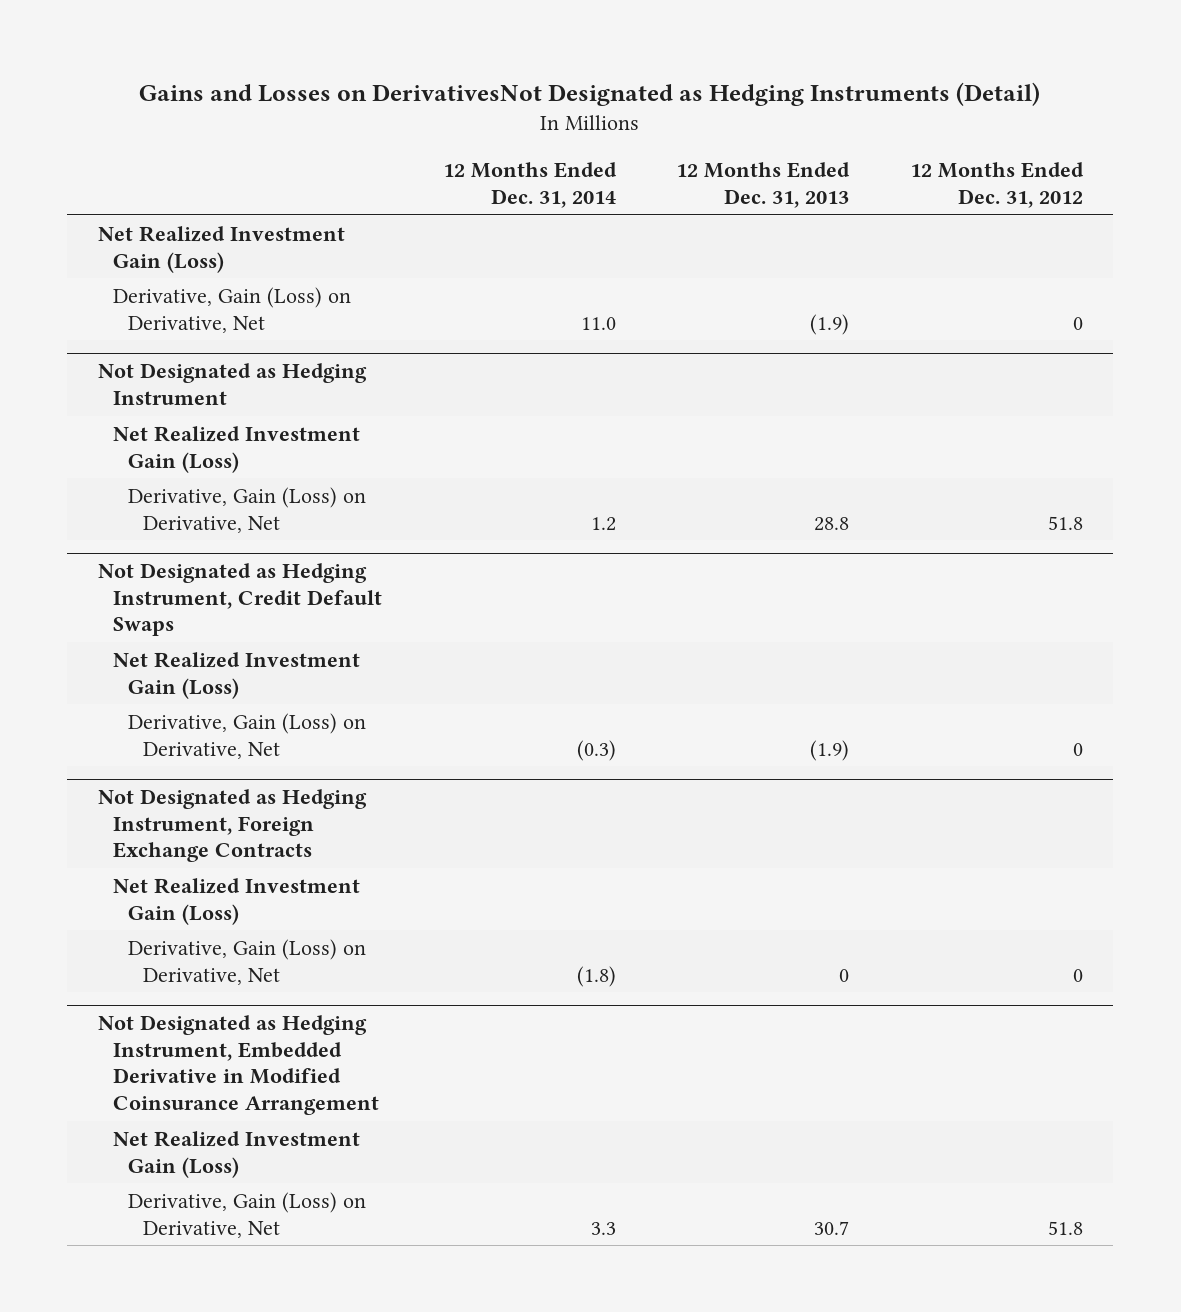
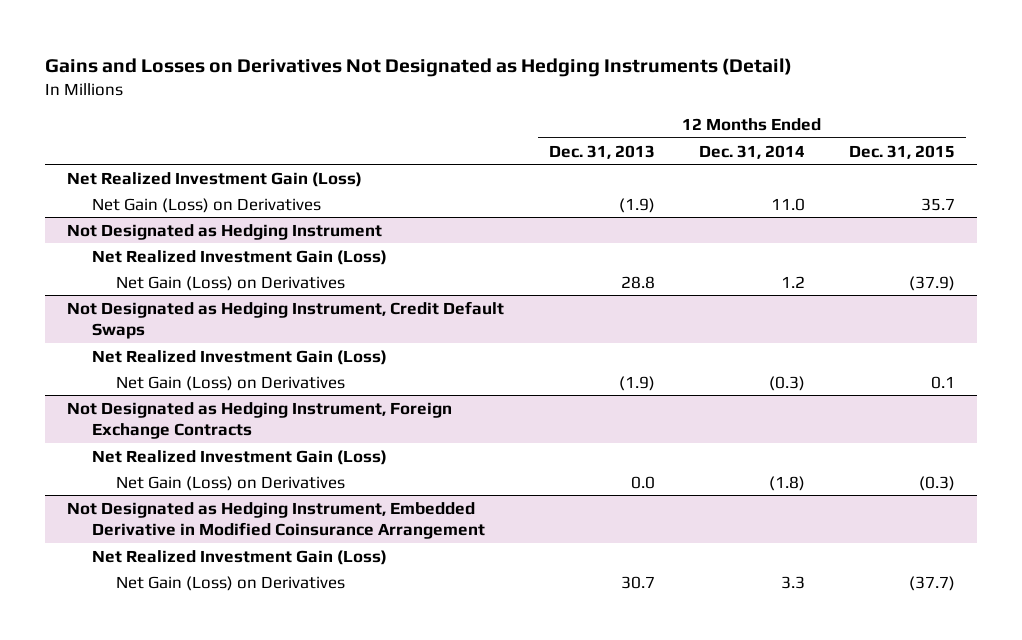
- Gains and Losses on DerivativesNot Designated as Hedging Instruments (Detail)
+ Gains and Losses on Derivatives Not Designated as Hedging Instruments (Detail)
- | 12 Months Ended Dec. 31, 2014 | 12 Months Ended Dec. 31, 2013 | 12 Months Ended Dec. 31, 2012
+ | 12 Months Ended Dec. 31, 2013 | 12 Months Ended Dec. 31, 2014 | 12 Months Ended Dec. 31, 2015
- Derivative, Gain (Loss) on Derivative, Net | 11.0 | (1.9) | 0
+ Net Gain (Loss) on Derivatives | (1.9) | 11.0 | 35.7
@ Not Designated as Hedging Instrument
- Derivative, Gain (Loss) on Derivative, Net | 1.2 | 28.8 | 51.8
+ Net Gain (Loss) on Derivatives | 28.8 | 1.2 | (37.9)
@ Not Designated as Hedging Instrument, Credit Default Swaps
- Derivative, Gain (Loss) on Derivative, Net | (0.3) | (1.9) | 0
+ Net Gain (Loss) on Derivatives | (1.9) | (0.3) | 0.1
@ Not Designated as Hedging Instrument, Foreign Exchange Contracts
- Derivative, Gain (Loss) on Derivative, Net | (1.8) | 0 | 0
+ Net Gain (Loss) on Derivatives | 0.0 | (1.8) | (0.3)
@ Not Designated as Hedging Instrument, Embedded Derivative in Modified Coinsurance Arrangement
- Derivative, Gain (Loss) on Derivative, Net | 3.3 | 30.7 | 51.8
+ Net Gain (Loss) on Derivatives | 30.7 | 3.3 | (37.7)

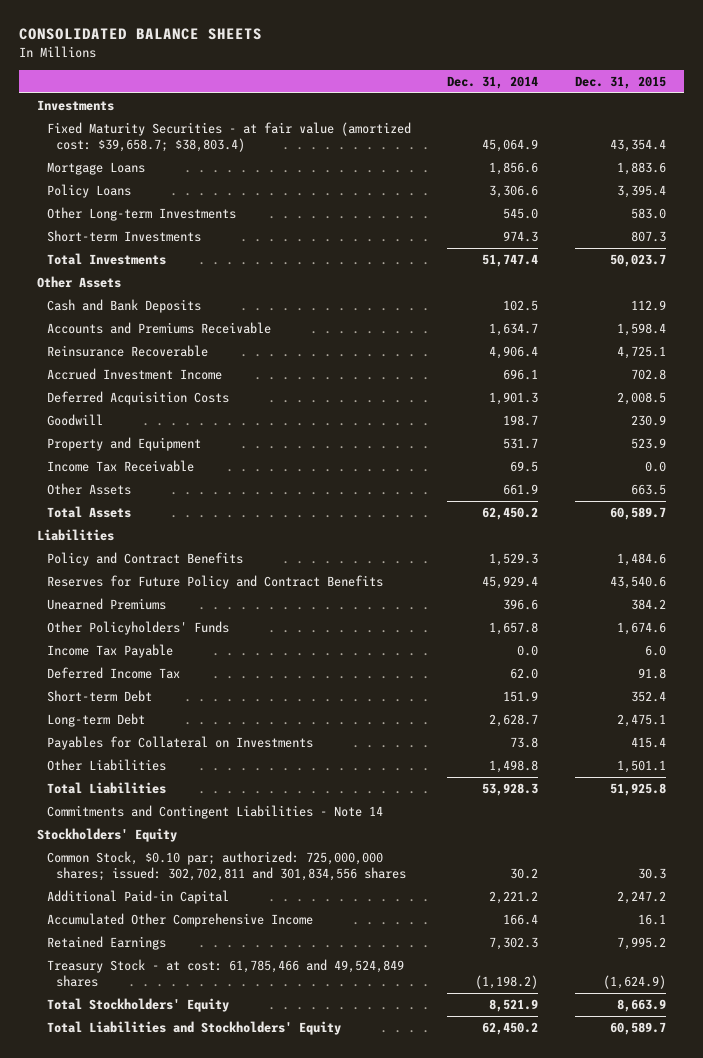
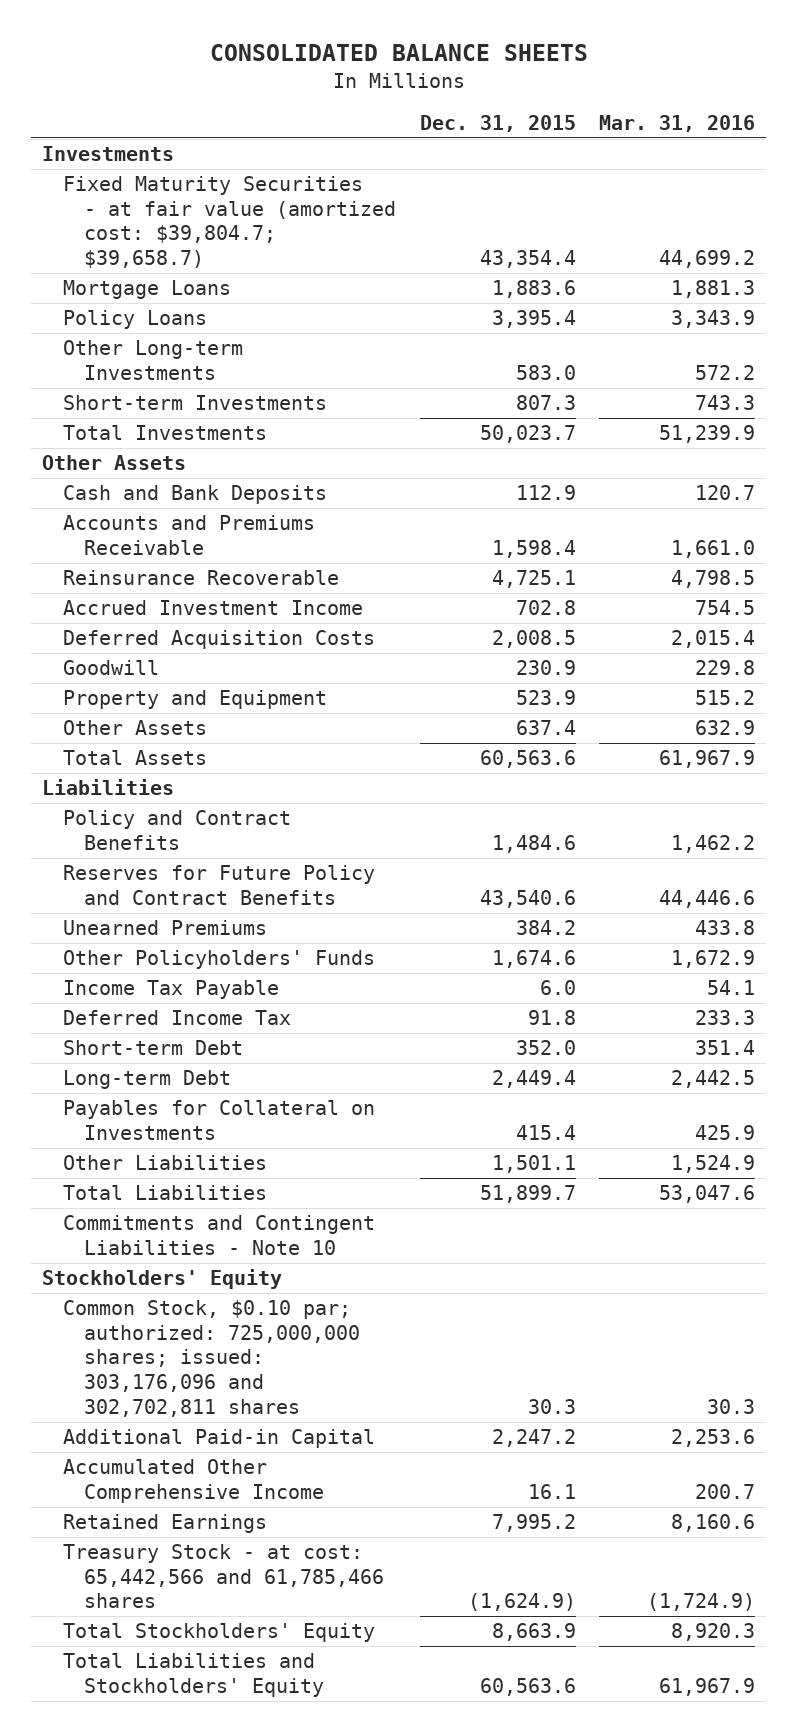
- | Dec. 31, 2014 | Dec. 31, 2015
+ | Dec. 31, 2015 | Mar. 31, 2016
- Fixed Maturity Securities - at fair value (amortized cost: $39,658.7; $38,803.4) | 45,064.9 | 43,354.4
+ Fixed Maturity Securities - at fair value (amortized cost: $39,804.7; $39,658.7) | 43,354.4 | 44,699.2
- Income Tax Receivable | 69.5 | 0.0
- Other Assets | 661.9 | 663.5
- Total Assets | 62,450.2 | 60,589.7
+ Other Assets | 637.4 | 632.9
+ Total Assets | 60,563.6 | 61,967.9
- Short-term Debt | 151.9 | 352.4
- Long-term Debt | 2,628.7 | 2,475.1
+ Short-term Debt | 352.0 | 351.4
+ Long-term Debt | 2,449.4 | 2,442.5
- Total Liabilities | 53,928.3 | 51,925.8
- Commitments and Contingent Liabilities - Note 14
+ Total Liabilities | 51,899.7 | 53,047.6
+ Commitments and Contingent Liabilities - Note 10
- Common Stock, $0.10 par; authorized: 725,000,000 shares; issued: 302,702,811 and 301,834,556 shares | 30.2 | 30.3
+ Common Stock, $0.10 par; authorized: 725,000,000 shares; issued: 303,176,096 and 302,702,811 shares | 30.3 | 30.3
- Treasury Stock - at cost: 61,785,466 and 49,524,849 shares | (1,198.2) | (1,624.9)
+ Treasury Stock - at cost: 65,442,566 and 61,785,466 shares | (1,624.9) | (1,724.9)
- Total Liabilities and Stockholders' Equity | 62,450.2 | 60,589.7
+ Total Liabilities and Stockholders' Equity | 60,563.6 | 61,967.9

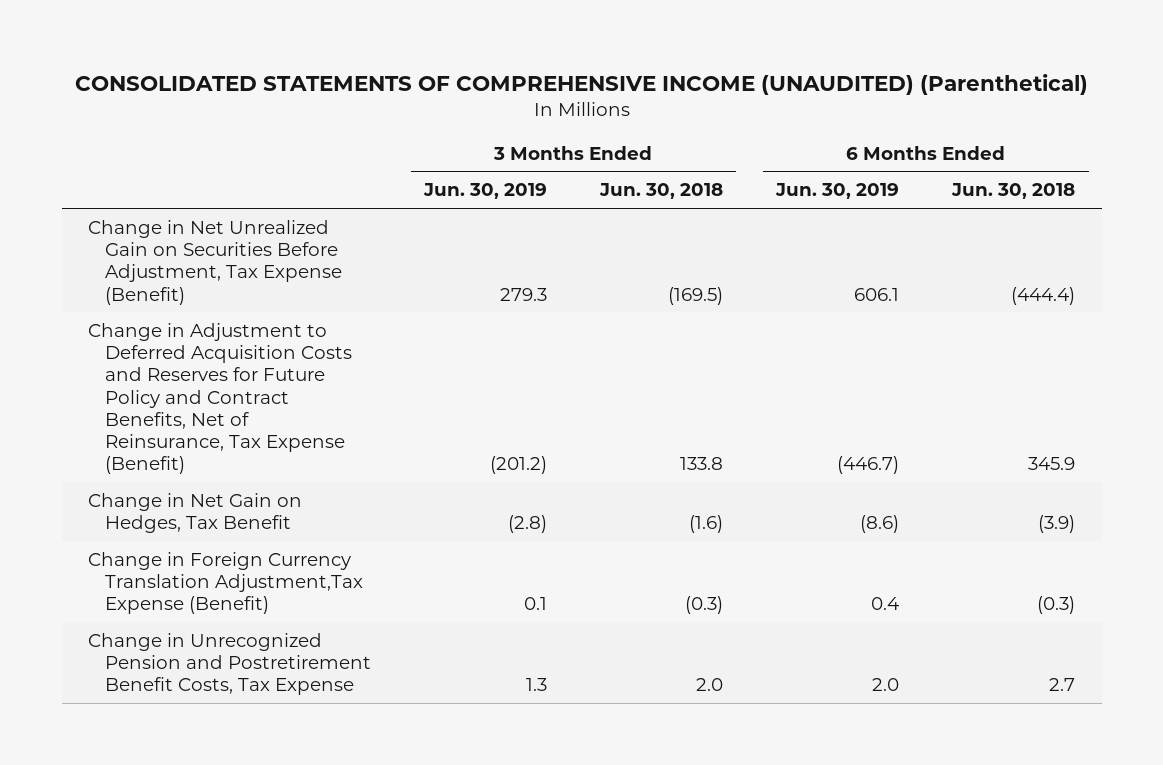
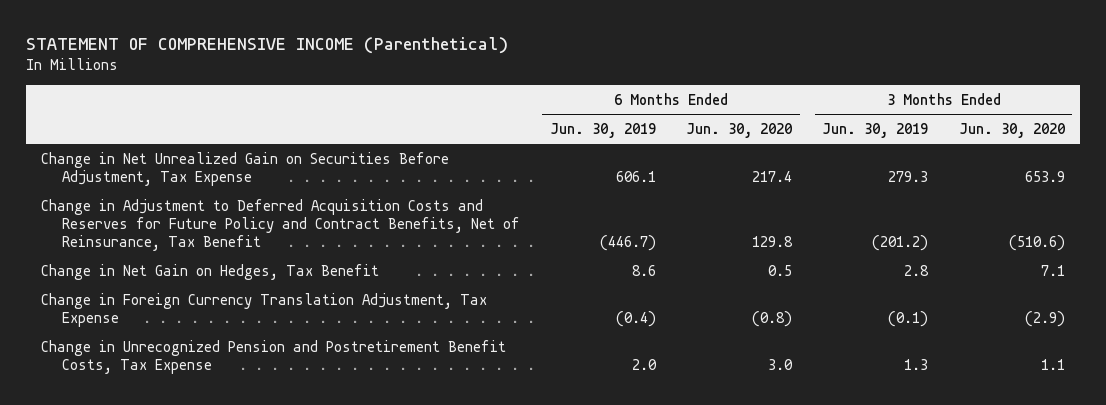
- CONSOLIDATED STATEMENTS OF COMPREHENSIVE INCOME (UNAUDITED) (Parenthetical)
+ STATEMENT OF COMPREHENSIVE INCOME (Parenthetical)
- | 3 Months Ended Jun. 30, 2019 | 3 Months Ended Jun. 30, 2018 | 6 Months Ended Jun. 30, 2019 | 6 Months Ended Jun. 30, 2018
+ | 6 Months Ended Jun. 30, 2019 | 6 Months Ended Jun. 30, 2020 | 3 Months Ended Jun. 30, 2019 | 3 Months Ended Jun. 30, 2020
- Change in Net Unrealized Gain on Securities Before Adjustment, Tax Expense (Benefit) | 279.3 | (169.5) | 606.1 | (444.4)
- Change in Adjustment to Deferred Acquisition Costs and Reserves for Future Policy and Contract Benefits, Net of Reinsurance, Tax Expense (Benefit) | (201.2) | 133.8 | (446.7) | 345.9
- Change in Net Gain on Hedges, Tax Benefit | (2.8) | (1.6) | (8.6) | (3.9)
- Change in Foreign Currency Translation Adjustment,Tax Expense (Benefit) | 0.1 | (0.3) | 0.4 | (0.3)
+ Change in Net Unrealized Gain on Securities Before Adjustment, Tax Expense | 606.1 | 217.4 | 279.3 | 653.9
+ Change in Adjustment to Deferred Acquisition Costs and Reserves for Future Policy and Contract Benefits, Net of Reinsurance, Tax Benefit | (446.7) | 129.8 | (201.2) | (510.6)
+ Change in Net Gain on Hedges, Tax Benefit | 8.6 | 0.5 | 2.8 | 7.1
+ Change in Foreign Currency Translation Adjustment, Tax Expense | (0.4) | (0.8) | (0.1) | (2.9)

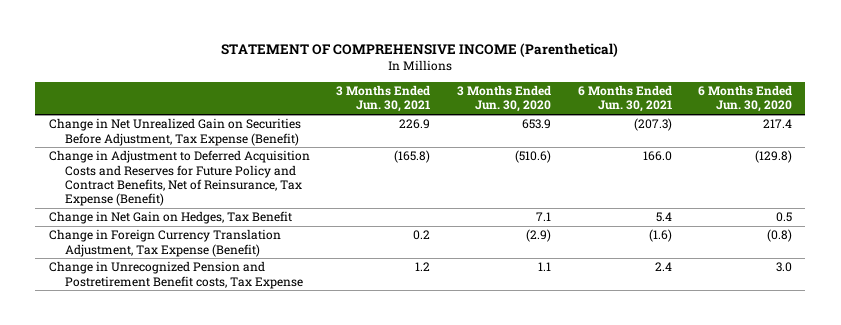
- | 6 Months Ended Jun. 30, 2019 | 6 Months Ended Jun. 30, 2020 | 3 Months Ended Jun. 30, 2019 | 3 Months Ended Jun. 30, 2020
+ | 3 Months Ended Jun. 30, 2021 | 3 Months Ended Jun. 30, 2020 | 6 Months Ended Jun. 30, 2021 | 6 Months Ended Jun. 30, 2020
- Change in Net Unrealized Gain on Securities Before Adjustment, Tax Expense | 606.1 | 217.4 | 279.3 | 653.9
- Change in Adjustment to Deferred Acquisition Costs and Reserves for Future Policy and Contract Benefits, Net of Reinsurance, Tax Benefit | (446.7) | 129.8 | (201.2) | (510.6)
+ Change in Net Unrealized Gain on Securities Before Adjustment, Tax Expense (Benefit) | 226.9 | 653.9 | (207.3) | 217.4
+ Change in Adjustment to Deferred Acquisition Costs and Reserves for Future Policy and Contract Benefits, Net of Reinsurance, Tax Expense (Benefit) | (165.8) | (510.6) | 166.0 | (129.8)
- Change in Foreign Currency Translation Adjustment, Tax Expense | (0.4) | (0.8) | (0.1) | (2.9)
- Change in Unrecognized Pension and Postretirement Benefit Costs, Tax Expense | 2.0 | 3.0 | 1.3 | 1.1
+ Change in Foreign Currency Translation Adjustment, Tax Expense (Benefit) | 0.2 | (2.9) | (1.6) | (0.8)
+ Change in Unrecognized Pension and Postretirement Benefit costs, Tax Expense | 1.2 | 1.1 | 2.4 | 3.0

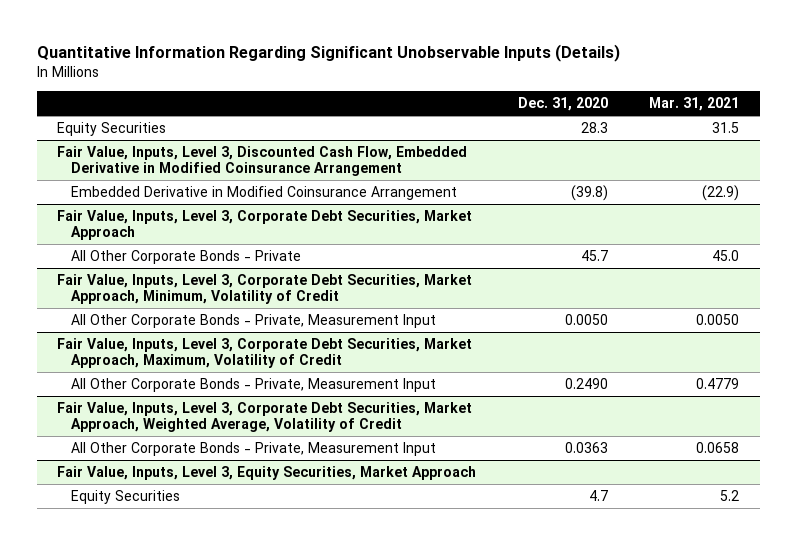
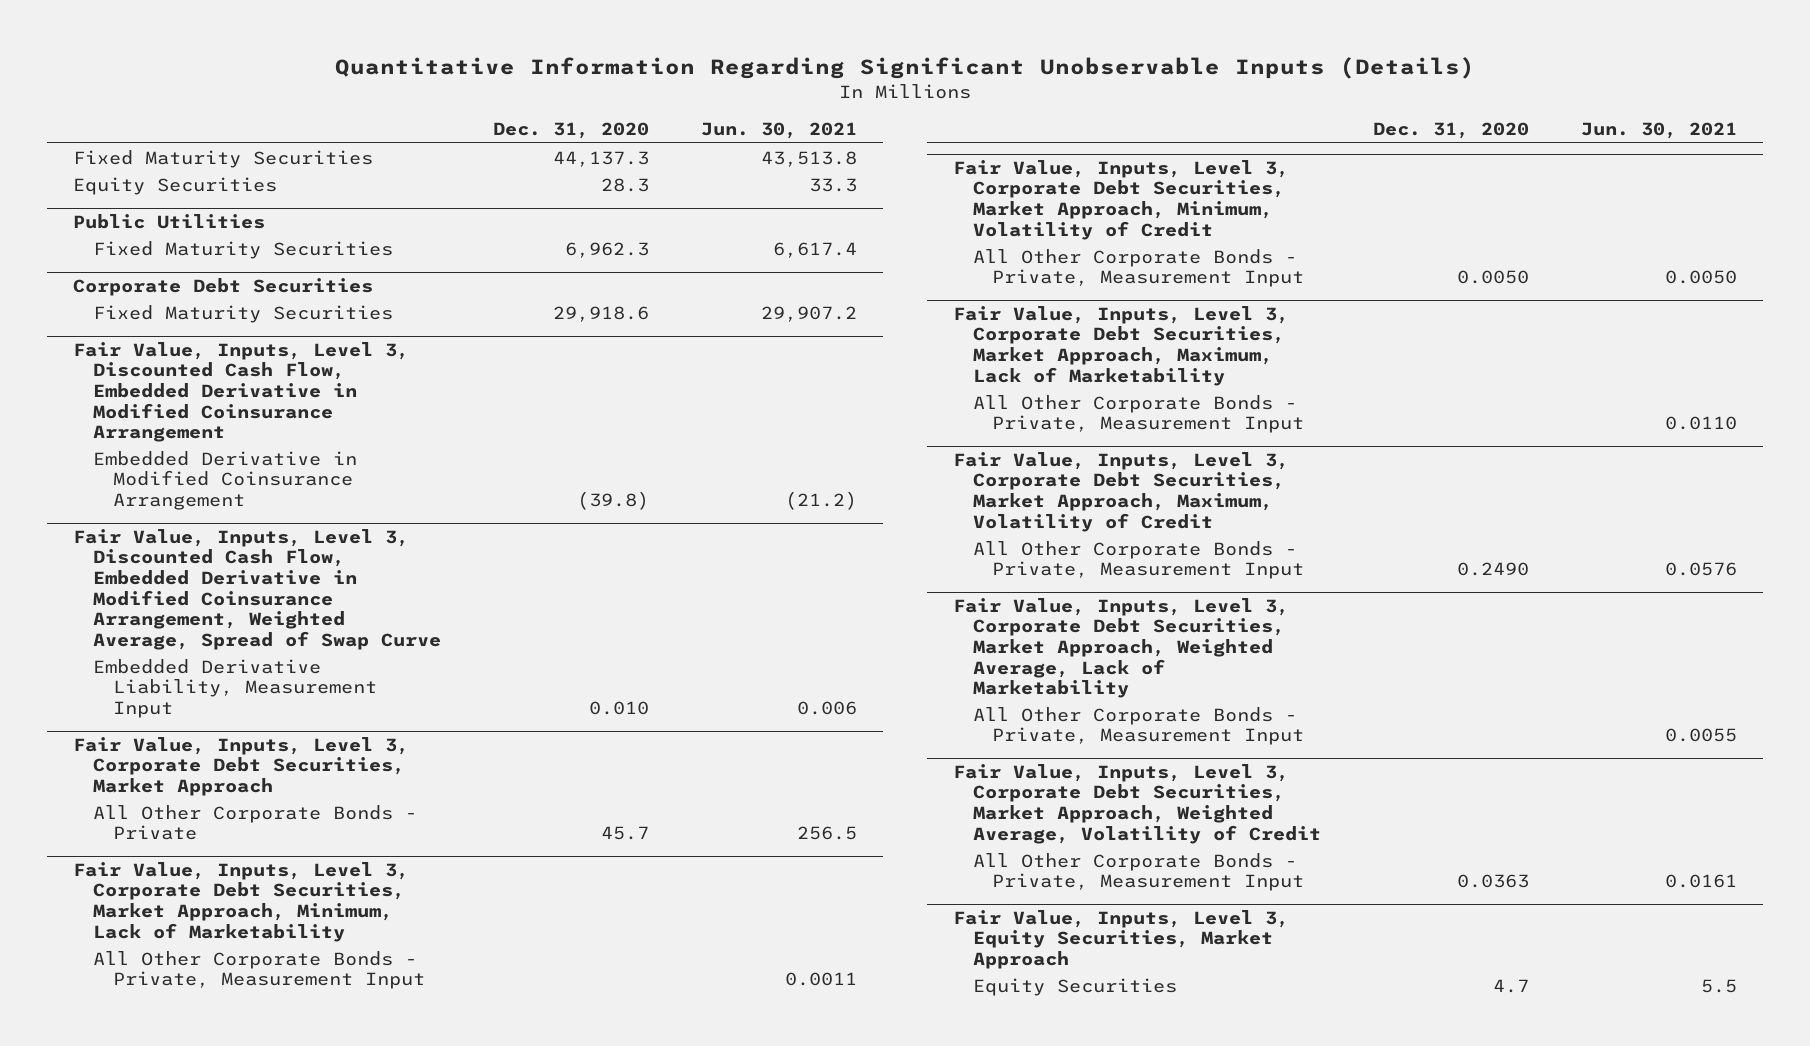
- | Dec. 31, 2020 | Mar. 31, 2021
+ | Dec. 31, 2020 | Jun. 30, 2021
+ Fixed Maturity Securities | 44,137.3 | 43,513.8
+ Public Utilities
+ Fixed Maturity Securities | 6,962.3 | 6,617.4
+ Corporate Debt Securities
+ Fixed Maturity Securities | 29,918.6 | 29,907.2
+ Fair Value, Inputs, Level 3, Discounted Cash Flow, Embedded Derivative in Modified Coinsurance Arrangement, Weighted Average, Spread of Swap Curve
+ Embedded Derivative Liability, Measurement Input | 0.010 | 0.006
+ Fair Value, Inputs, Level 3, Corporate Debt Securities, Market Approach, Minimum, Lack of Marketability
+ All Other Corporate Bonds - Private, Measurement Input | | 0.0011
+ Fair Value, Inputs, Level 3, Corporate Debt Securities, Market Approach, Maximum, Lack of Marketability
+ All Other Corporate Bonds - Private, Measurement Input | | 0.0110
+ Fair Value, Inputs, Level 3, Corporate Debt Securities, Market Approach, Weighted Average, Lack of Marketability
+ All Other Corporate Bonds - Private, Measurement Input | | 0.0055

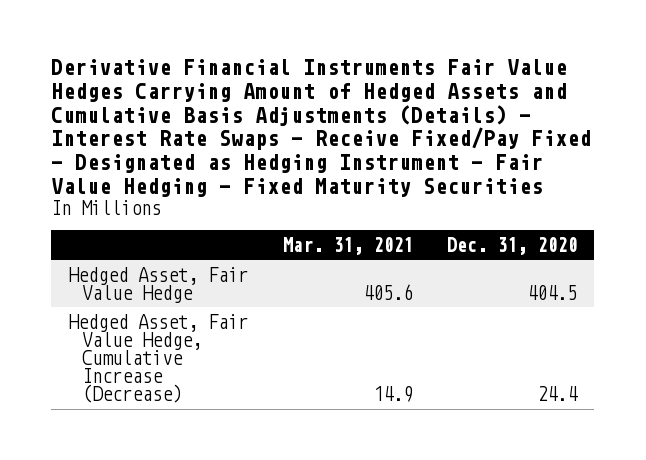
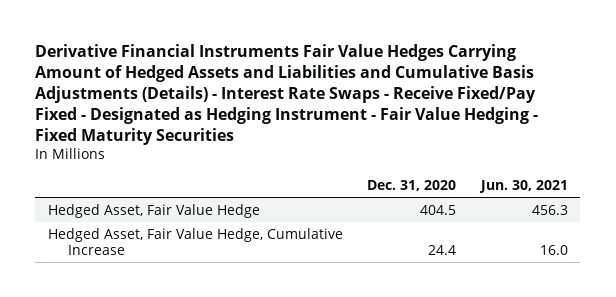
- Derivative Financial Instruments Fair Value Hedges Carrying Amount of Hedged Assets and Cumulative Basis Adjustments (Details) - Interest Rate Swaps - Receive Fixed/Pay Fixed - Designated as Hedging Instrument - Fair Value Hedging - Fixed Maturity Securities
+ Derivative Financial Instruments Fair Value Hedges Carrying Amount of Hedged Assets and Liabilities and Cumulative Basis Adjustments (Details) - Interest Rate Swaps - Receive Fixed/Pay Fixed - Designated as Hedging Instrument - Fair Value Hedging - Fixed Maturity Securities
- | Mar. 31, 2021 | Dec. 31, 2020
+ | Dec. 31, 2020 | Jun. 30, 2021
- Hedged Asset, Fair Value Hedge, Cumulative Increase (Decrease) | 14.9 | 24.4
+ Hedged Asset, Fair Value Hedge, Cumulative Increase | 24.4 | 16.0

